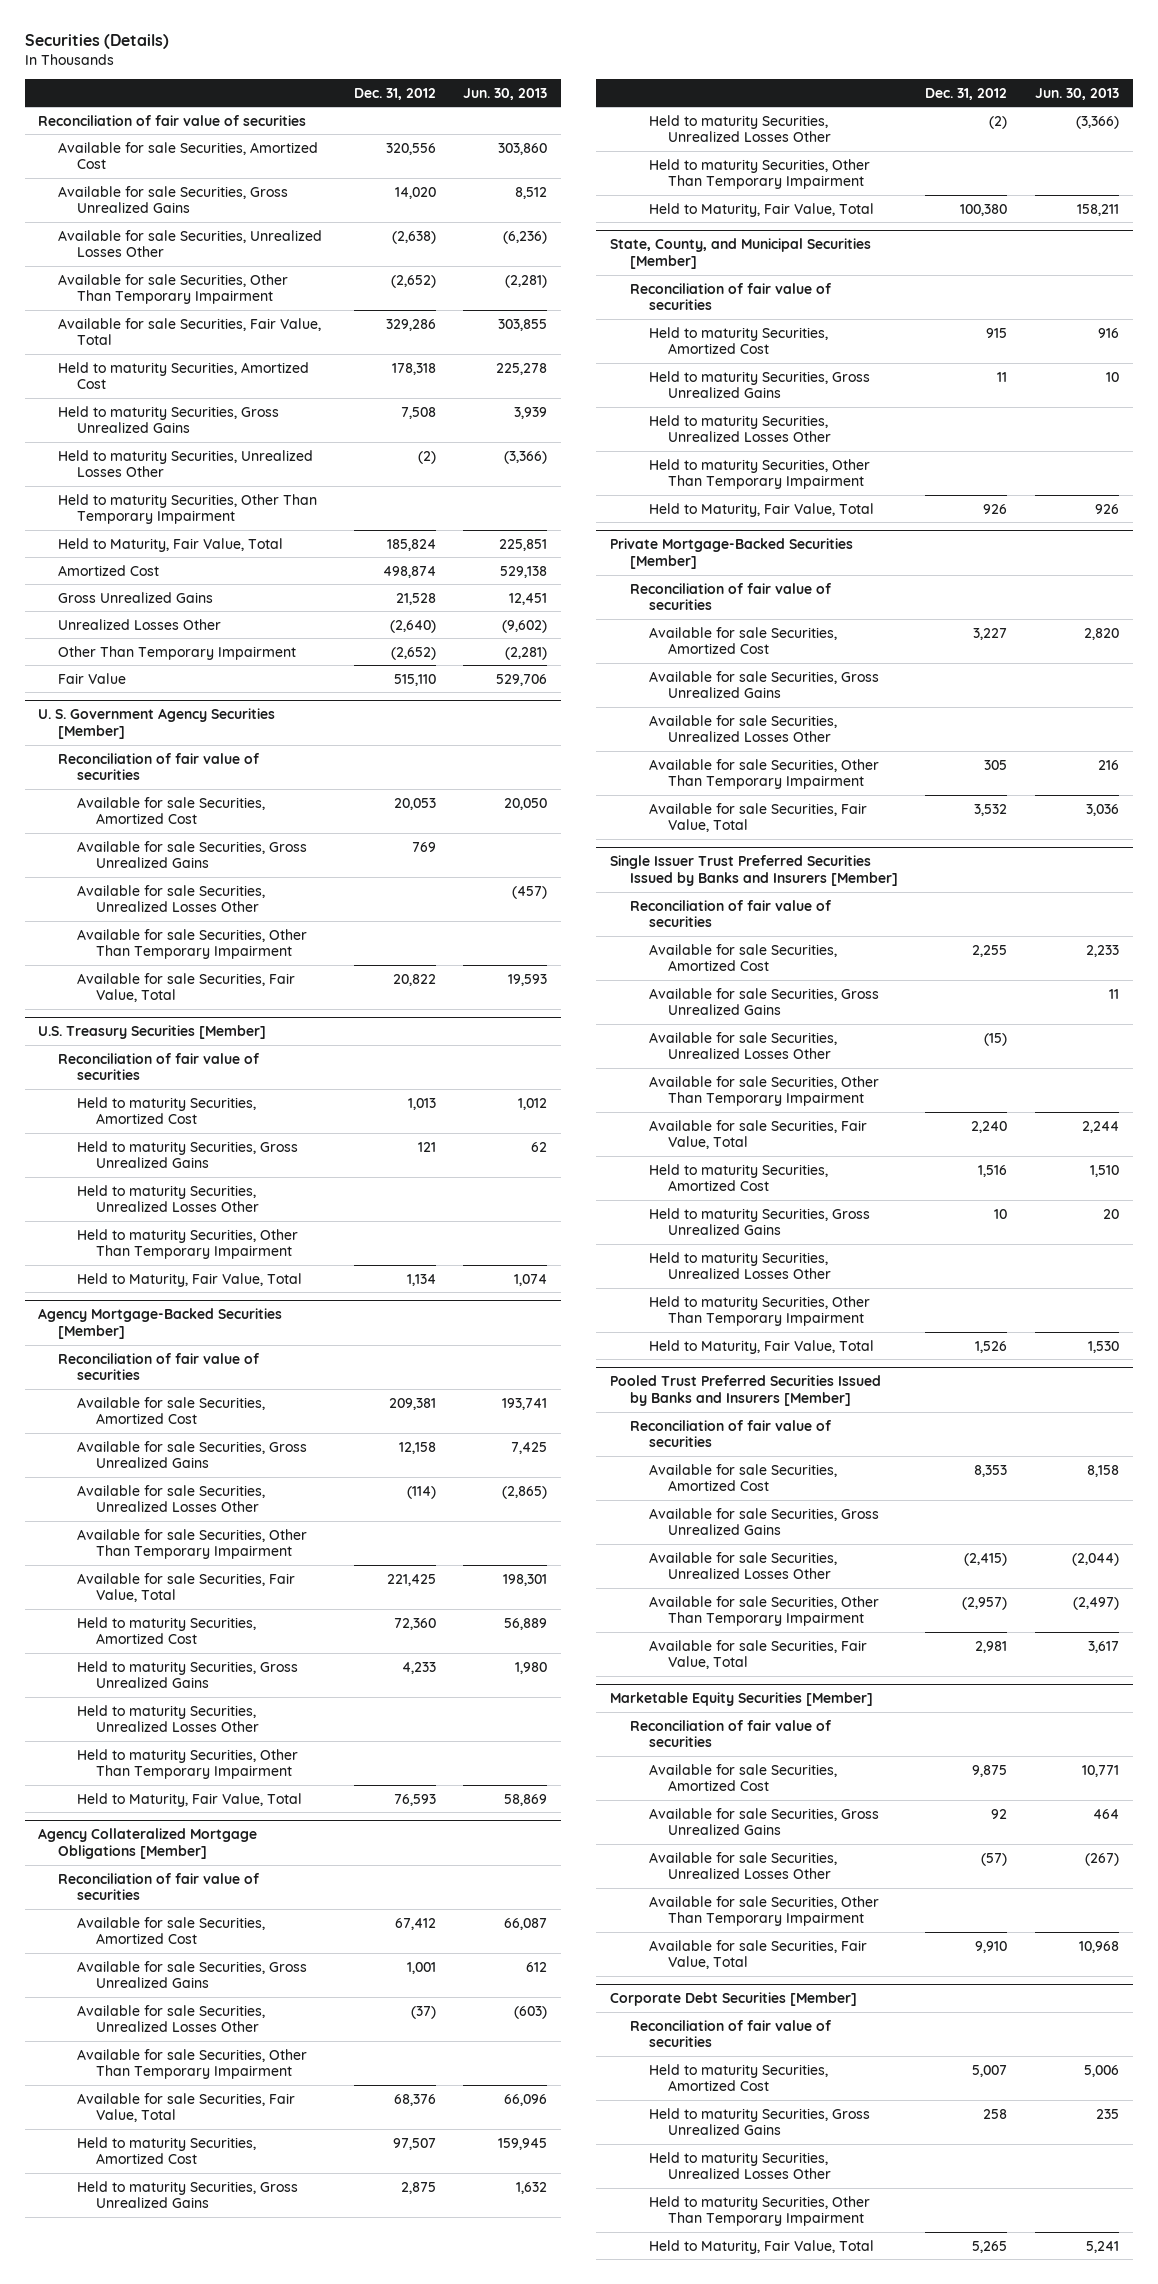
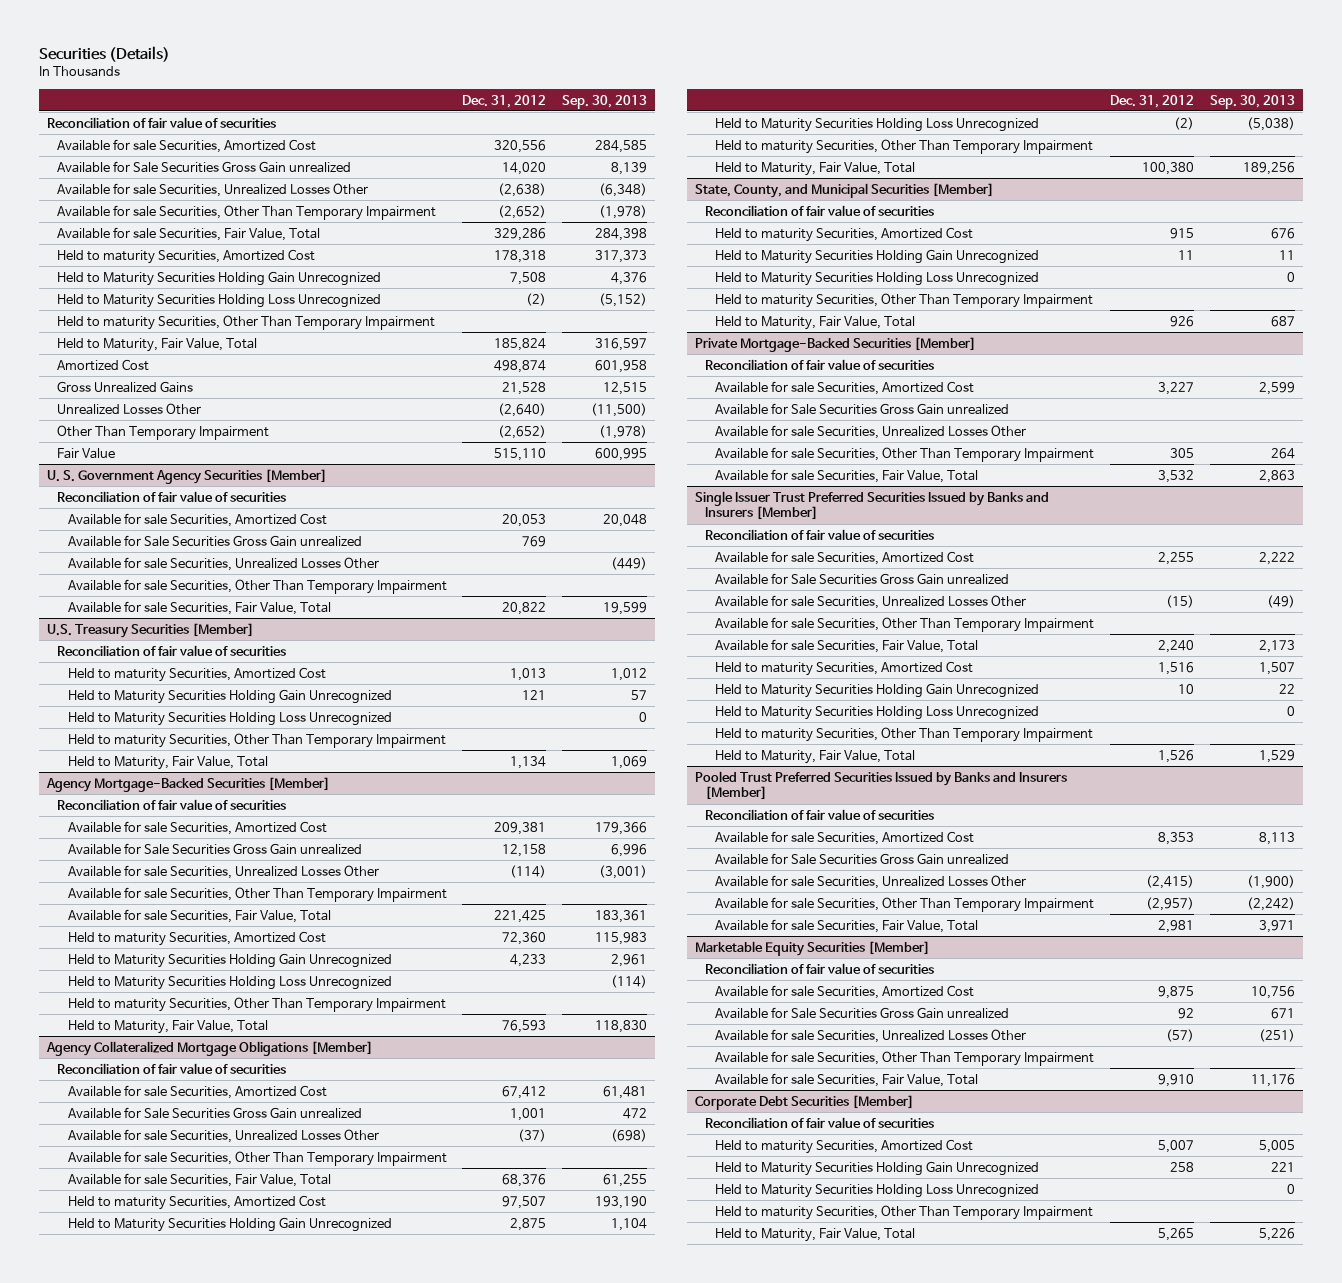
- | Dec. 31, 2012 | Jun. 30, 2013
+ | Dec. 31, 2012 | Sep. 30, 2013
- Available for sale Securities, Gross Unrealized Gains | 14,020 | 8,512
+ Available for Sale Securities Gross Gain unrealized | 14,020 | 8,139
- Held to maturity Securities, Gross Unrealized Gains | 7,508 | 3,939
- Held to maturity Securities, Unrealized Losses Other | (2) | (3,366)
+ Held to Maturity Securities Holding Gain Unrecognized | 7,508 | 4,376
+ Held to Maturity Securities Holding Loss Unrecognized | (2) | (5,152)
@ U. S. Government Agency Securities [Member]
- Available for sale Securities, Gross Unrealized Gains | 769 |
+ Available for Sale Securities Gross Gain unrealized | 769 |
@ U.S. Treasury Securities [Member]
- Held to maturity Securities, Gross Unrealized Gains | 121 | 62
- Held to maturity Securities, Unrealized Losses Other
+ Held to Maturity Securities Holding Gain Unrecognized | 121 | 57
+ Held to Maturity Securities Holding Loss Unrecognized | | 0
@ Agency Mortgage-Backed Securities [Member]
- Available for sale Securities, Gross Unrealized Gains | 12,158 | 7,425
+ Available for Sale Securities Gross Gain unrealized | 12,158 | 6,996
- Held to maturity Securities, Gross Unrealized Gains | 4,233 | 1,980
- Held to maturity Securities, Unrealized Losses Other
+ Held to Maturity Securities Holding Gain Unrecognized | 4,233 | 2,961
+ Held to Maturity Securities Holding Loss Unrecognized | | (114)
@ Agency Collateralized Mortgage Obligations [Member]
- Available for sale Securities, Gross Unrealized Gains | 1,001 | 612
+ Available for Sale Securities Gross Gain unrealized | 1,001 | 472
- Held to maturity Securities, Gross Unrealized Gains | 2,875 | 1,632
- Held to maturity Securities, Unrealized Losses Other | (2) | (3,366)
+ Held to Maturity Securities Holding Gain Unrecognized | 2,875 | 1,104
+ Held to Maturity Securities Holding Loss Unrecognized | (2) | (5,038)
@ State, County, and Municipal Securities [Member]
- Held to maturity Securities, Gross Unrealized Gains | 11 | 10
- Held to maturity Securities, Unrealized Losses Other
+ Held to Maturity Securities Holding Gain Unrecognized | 11 | 11
+ Held to Maturity Securities Holding Loss Unrecognized | | 0
@ Private Mortgage-Backed Securities [Member]
- Available for sale Securities, Gross Unrealized Gains
+ Available for Sale Securities Gross Gain unrealized
@ Single Issuer Trust Preferred Securities Issued by Banks and Insurers [Member]
- Available for sale Securities, Gross Unrealized Gains | | 11
+ Available for Sale Securities Gross Gain unrealized
- Held to maturity Securities, Gross Unrealized Gains | 10 | 20
- Held to maturity Securities, Unrealized Losses Other
+ Held to Maturity Securities Holding Gain Unrecognized | 10 | 22
+ Held to Maturity Securities Holding Loss Unrecognized | | 0
@ Pooled Trust Preferred Securities Issued by Banks and Insurers [Member]
- Available for sale Securities, Gross Unrealized Gains
+ Available for Sale Securities Gross Gain unrealized
@ Marketable Equity Securities [Member]
- Available for sale Securities, Gross Unrealized Gains | 92 | 464
+ Available for Sale Securities Gross Gain unrealized | 92 | 671
@ Corporate Debt Securities [Member]
- Held to maturity Securities, Gross Unrealized Gains | 258 | 235
- Held to maturity Securities, Unrealized Losses Other
+ Held to Maturity Securities Holding Gain Unrecognized | 258 | 221
+ Held to Maturity Securities Holding Loss Unrecognized | | 0

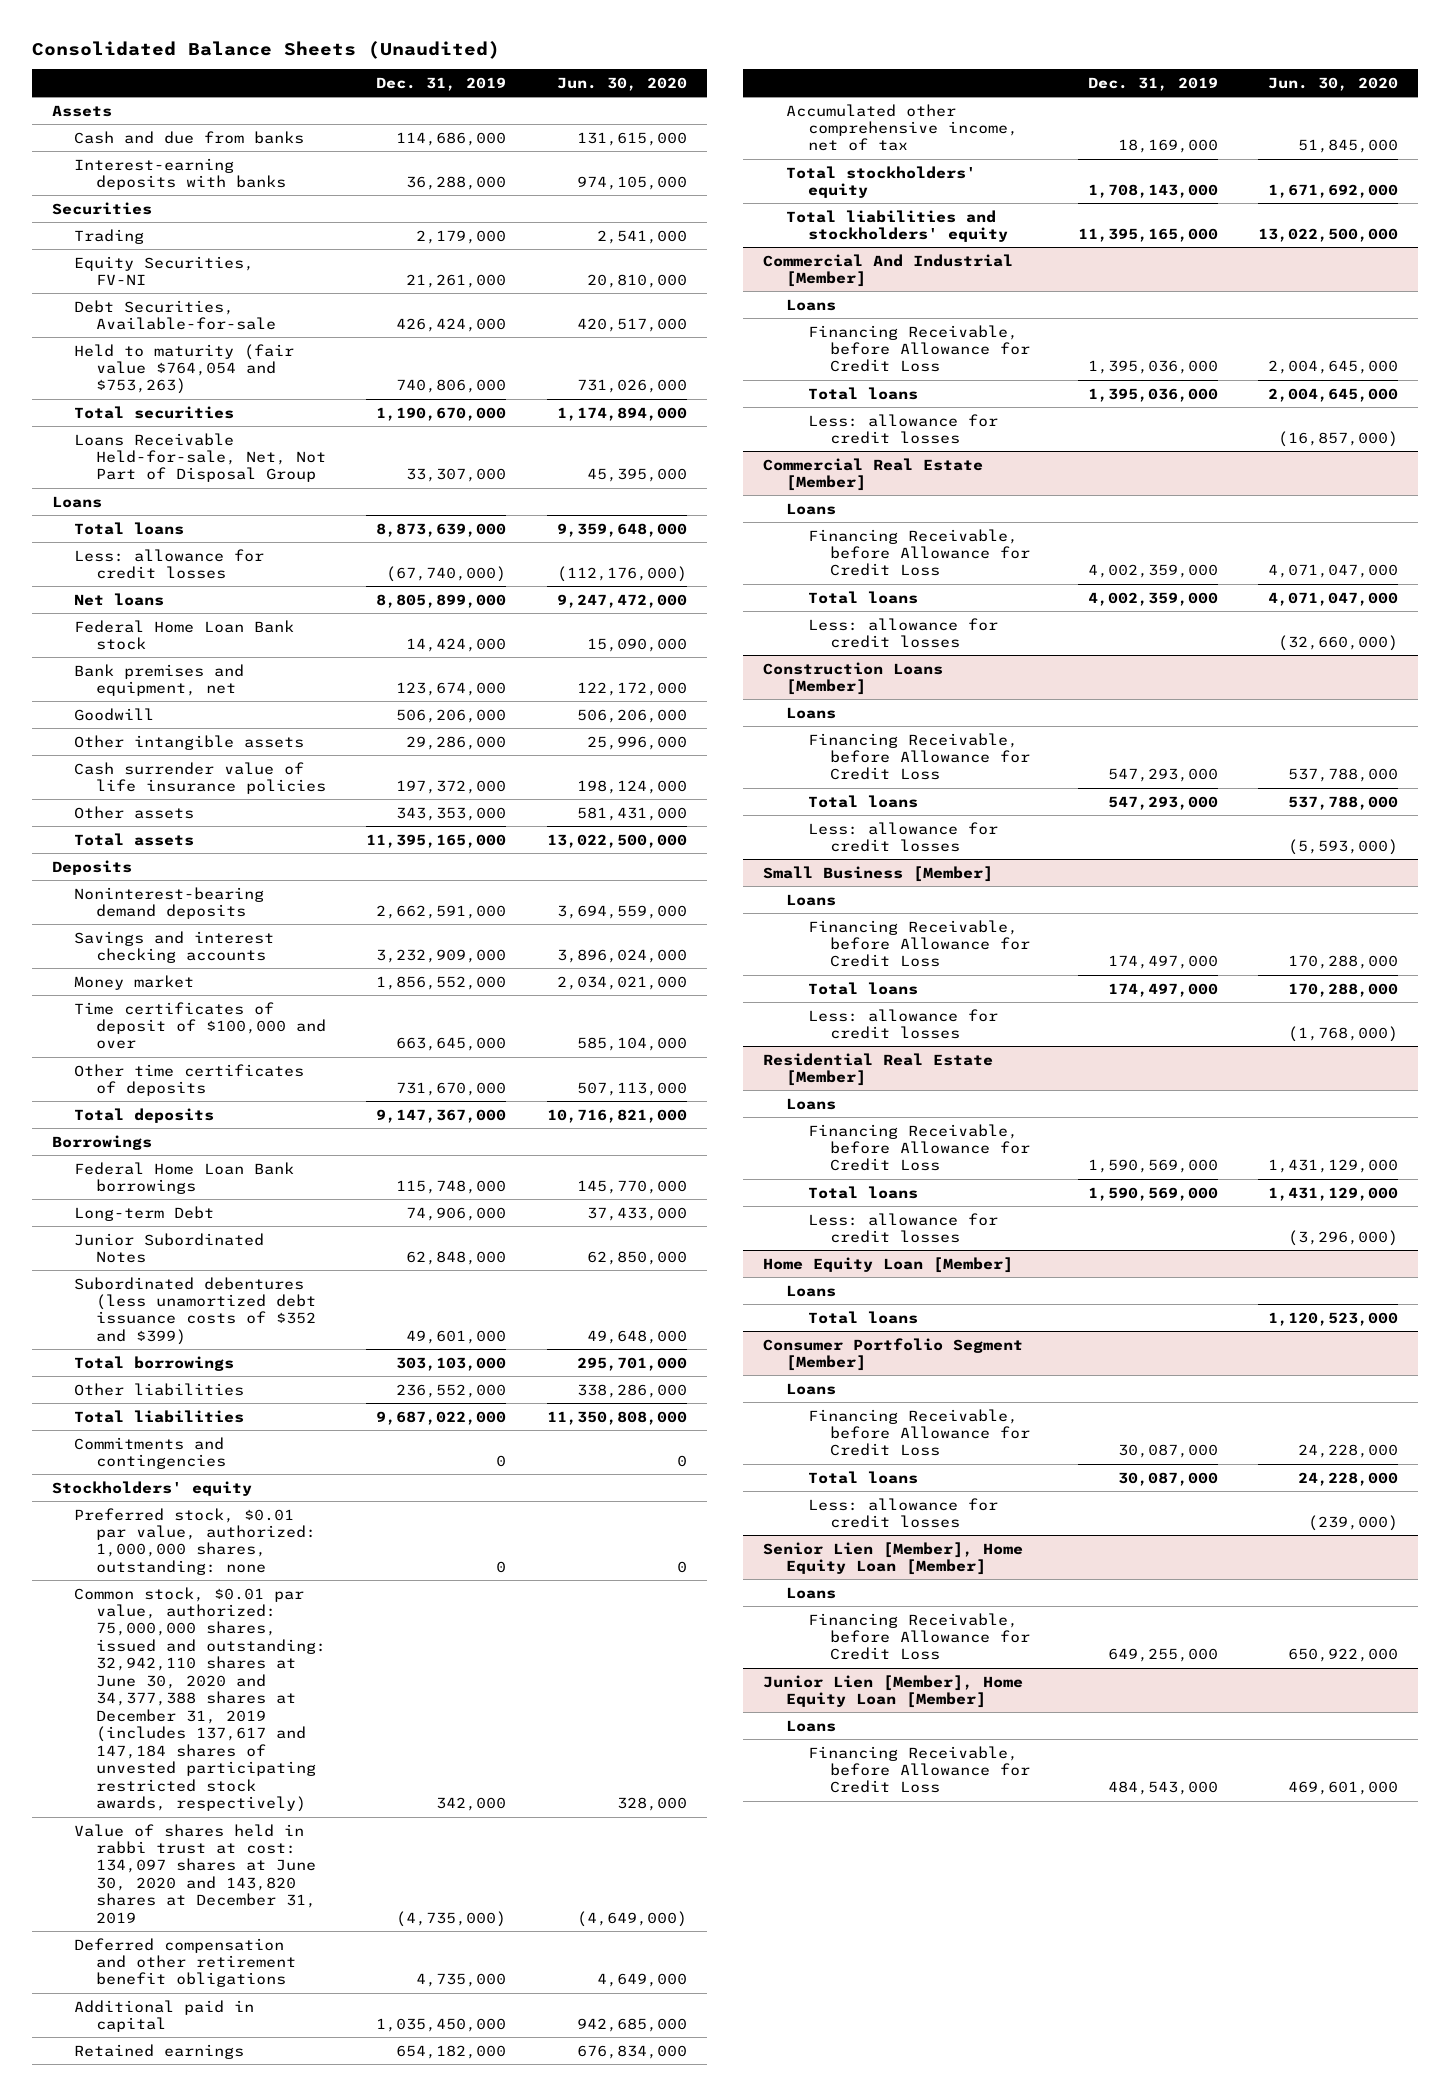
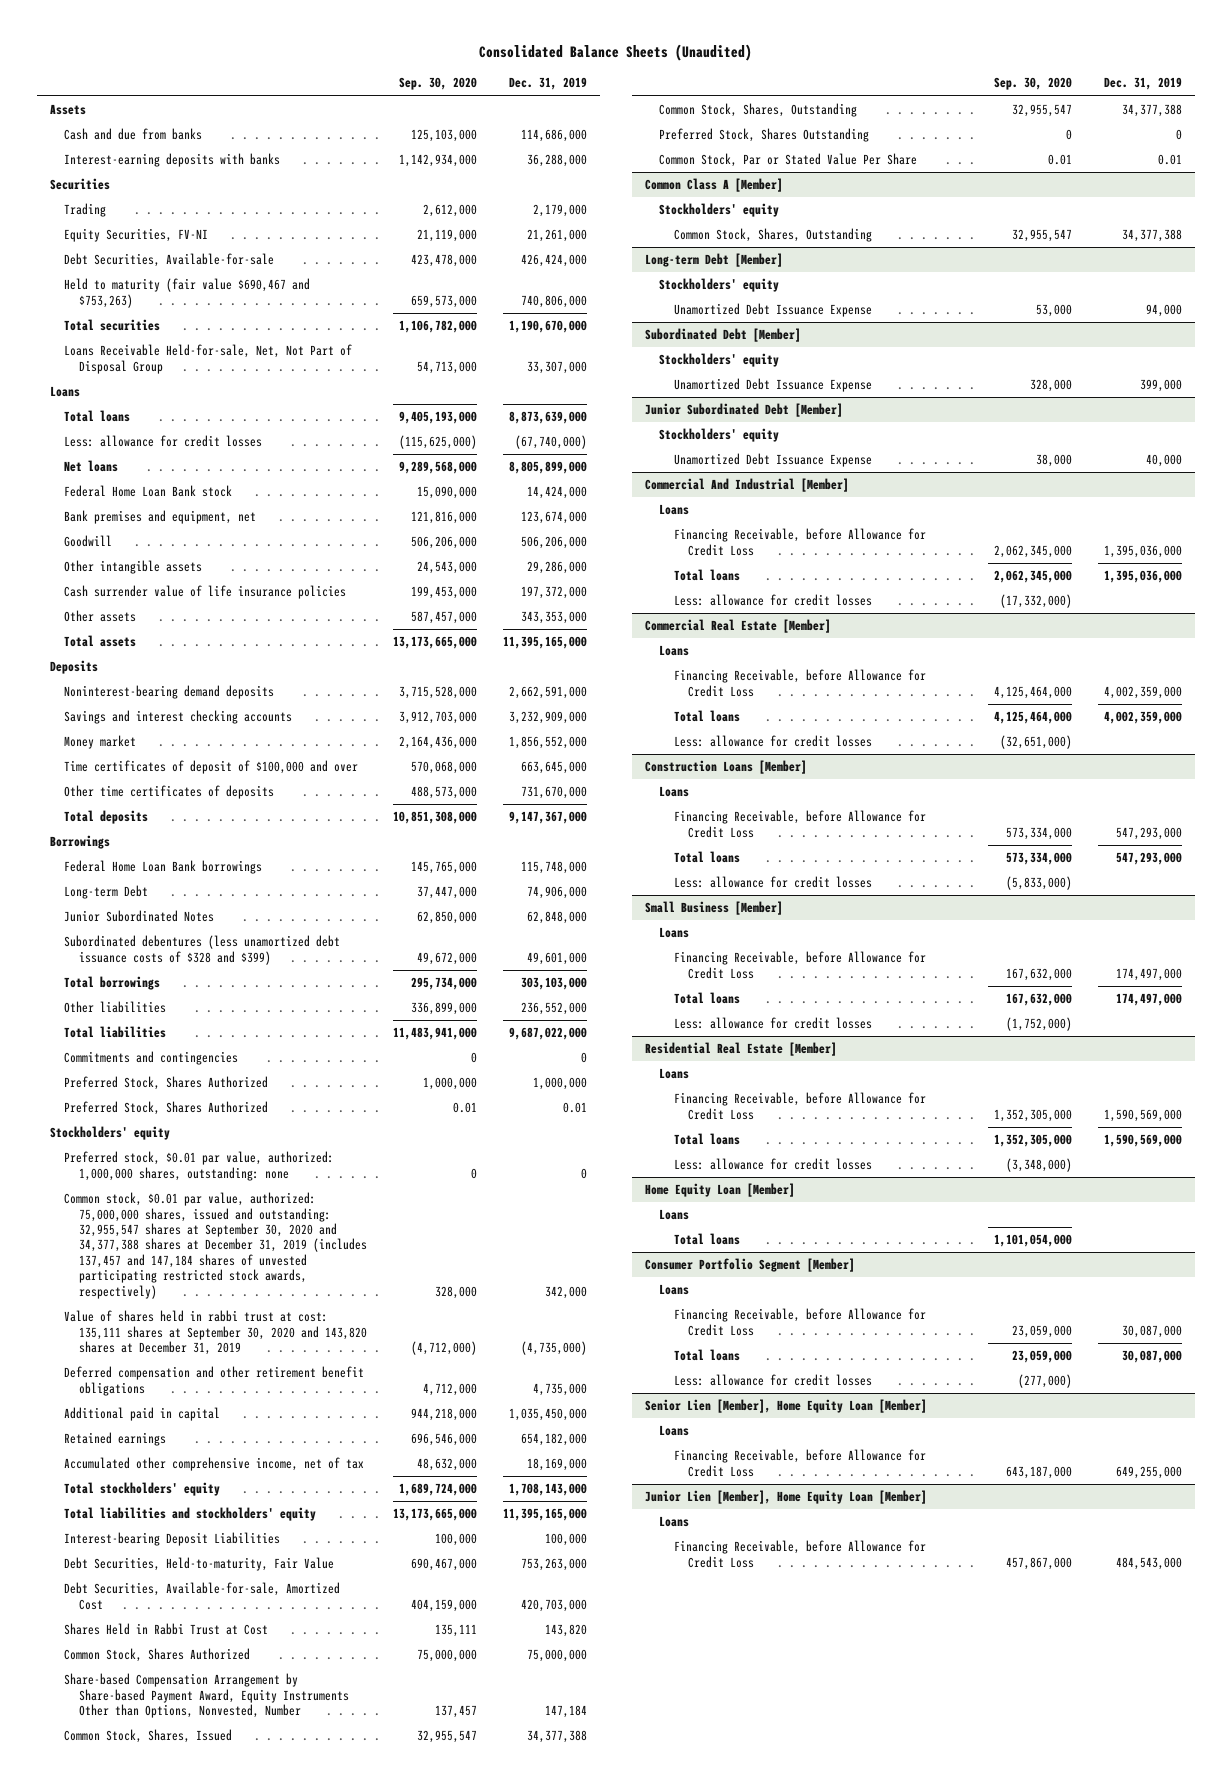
- | Dec. 31, 2019 | Jun. 30, 2020
+ | Sep. 30, 2020 | Dec. 31, 2019
- Held to maturity (fair value $764,054 and $753,263) | 740,806,000 | 731,026,000
+ Held to maturity (fair value $690,467 and $753,263) | 659,573,000 | 740,806,000
- Subordinated debentures (less unamortized debt issuance costs of $352 and $399) | 49,601,000 | 49,648,000
+ Subordinated debentures (less unamortized debt issuance costs of $328 and $399) | 49,672,000 | 49,601,000
+ Preferred Stock, Shares Authorized | 1,000,000 | 1,000,000
+ Preferred Stock, Shares Authorized | 0.01 | 0.01
- Common stock, $0.01 par value, authorized: 75,000,000 shares, issued and outstanding: 32,942,110 shares at June 30, 2020 and 34,377,388 shares at December 31, 2019 (includes 137,617 and 147,184 shares of unvested participating restricted stock awards, respectively) | 342,000 | 328,000
- Value of shares held in rabbi trust at cost: 134,097 shares at June 30, 2020 and 143,820 shares at December 31, 2019 | (4,735,000) | (4,649,000)
+ Common stock, $0.01 par value, authorized: 75,000,000 shares, issued and outstanding: 32,955,547 shares at September 30, 2020 and 34,377,388 shares at December 31, 2019 (includes 137,457 and 147,184 shares of unvested participating restricted stock awards, respectively) | 328,000 | 342,000
+ Value of shares held in rabbi trust at cost: 135,111 shares at September 30, 2020 and 143,820 shares at December 31, 2019 | (4,712,000) | (4,735,000)
+ Interest-bearing Deposit Liabilities | 100,000 | 100,000
+ Debt Securities, Held-to-maturity, Fair Value | 690,467,000 | 753,263,000
+ Debt Securities, Available-for-sale, Amortized Cost | 404,159,000 | 420,703,000
+ Shares Held in Rabbi Trust at Cost | 135,111 | 143,820
+ Common Stock, Shares Authorized | 75,000,000 | 75,000,000
+ Share-based Compensation Arrangement by Share-based Payment Award, Equity Instruments Other than Options, Nonvested, Number | 137,457 | 147,184
+ Common Stock, Shares, Issued | 32,955,547 | 34,377,388
+ Common Stock, Shares, Outstanding | 32,955,547 | 34,377,388
+ Preferred Stock, Shares Outstanding | 0 | 0
+ Common Stock, Par or Stated Value Per Share | 0.01 | 0.01
+ Common Class A [Member]
+ Stockholders' equity
+ Common Stock, Shares, Outstanding | 32,955,547 | 34,377,388
+ Long-term Debt [Member]
+ Stockholders' equity
+ Unamortized Debt Issuance Expense | 53,000 | 94,000
+ Subordinated Debt [Member]
+ Stockholders' equity
+ Unamortized Debt Issuance Expense | 328,000 | 399,000
+ Junior Subordinated Debt [Member]
+ Stockholders' equity
+ Unamortized Debt Issuance Expense | 38,000 | 40,000

